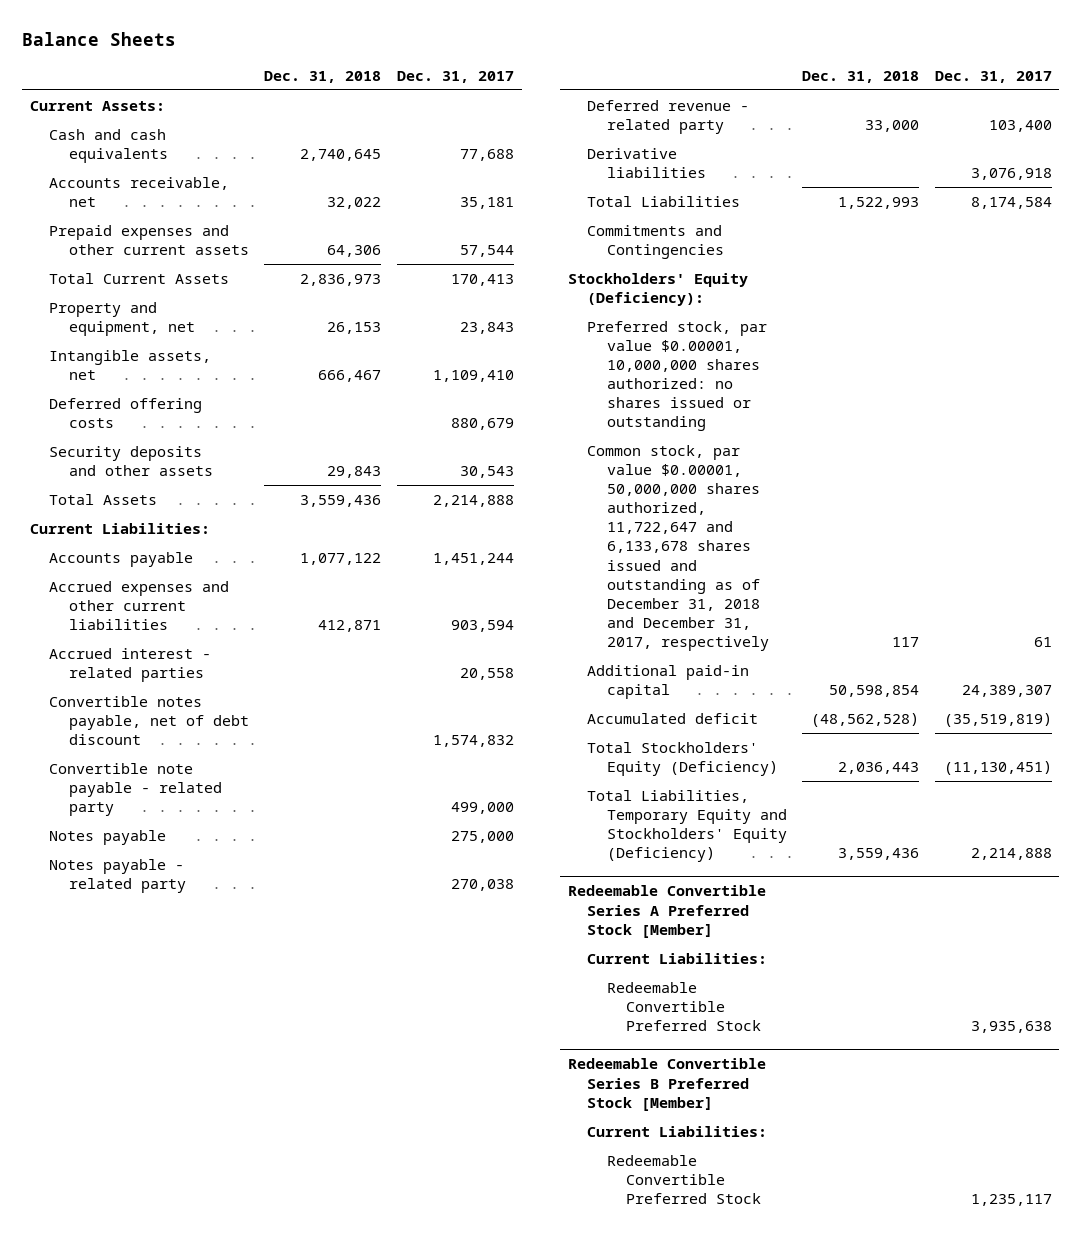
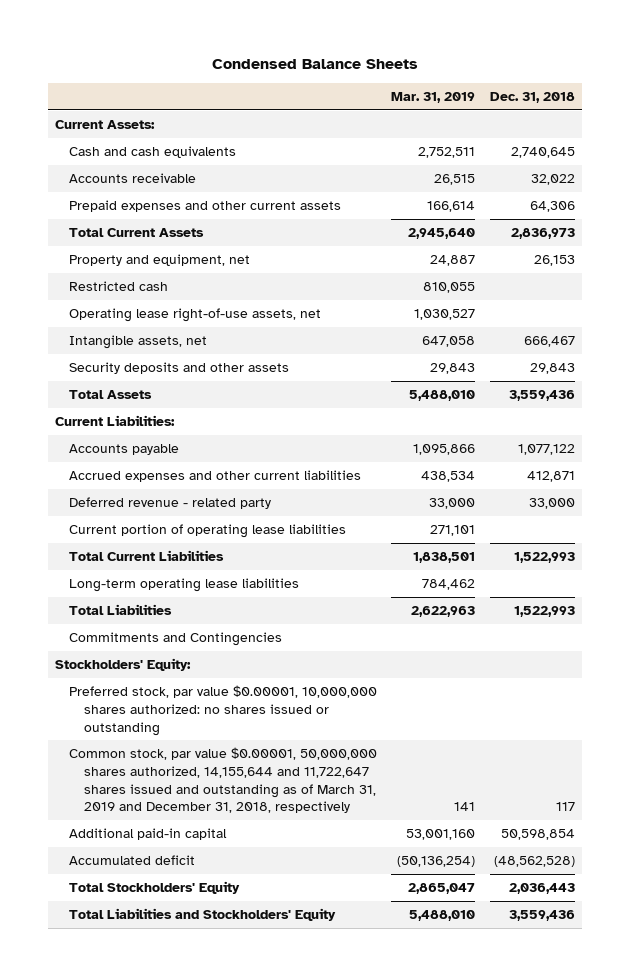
- Balance Sheets
+ Condensed Balance Sheets
- | Dec. 31, 2018 | Dec. 31, 2017
+ | Mar. 31, 2019 | Dec. 31, 2018
- Accounts receivable, net | 32,022 | 35,181
+ Accounts receivable | 26,515 | 32,022
+ Restricted cash | 810,055 |
+ Operating lease right-of-use assets, net | 1,030,527 |
- Deferred offering costs | | 880,679
- Accrued interest - related parties | | 20,558
- Convertible notes payable, net of debt discount | | 1,574,832
- Convertible note payable - related party | | 499,000
- Notes payable | | 275,000
- Notes payable - related party | | 270,038
- Derivative liabilities | | 3,076,918
+ Current portion of operating lease liabilities | 271,101 |
+ Total Current Liabilities | 1,838,501 | 1,522,993
+ Long-term operating lease liabilities | 784,462 |
- Stockholders' Equity (Deficiency):
+ Stockholders' Equity:
- Common stock, par value $0.00001, 50,000,000 shares authorized, 11,722,647 and 6,133,678 shares issued and outstanding as of December 31, 2018 and December 31, 2017, respectively | 117 | 61
+ Common stock, par value $0.00001, 50,000,000 shares authorized, 14,155,644 and 11,722,647 shares issued and outstanding as of March 31, 2019 and December 31, 2018, respectively | 141 | 117
- Total Stockholders' Equity (Deficiency) | 2,036,443 | (11,130,451)
- Total Liabilities, Temporary Equity and Stockholders' Equity (Deficiency) | 3,559,436 | 2,214,888
- Redeemable Convertible Series A Preferred Stock [Member]
- Current Liabilities:
- Redeemable Convertible Preferred Stock | | 3,935,638
- Redeemable Convertible Series B Preferred Stock [Member]
- Current Liabilities:
- Redeemable Convertible Preferred Stock | | 1,235,117
+ Total Stockholders' Equity | 2,865,047 | 2,036,443
+ Total Liabilities and Stockholders' Equity | 5,488,010 | 3,559,436

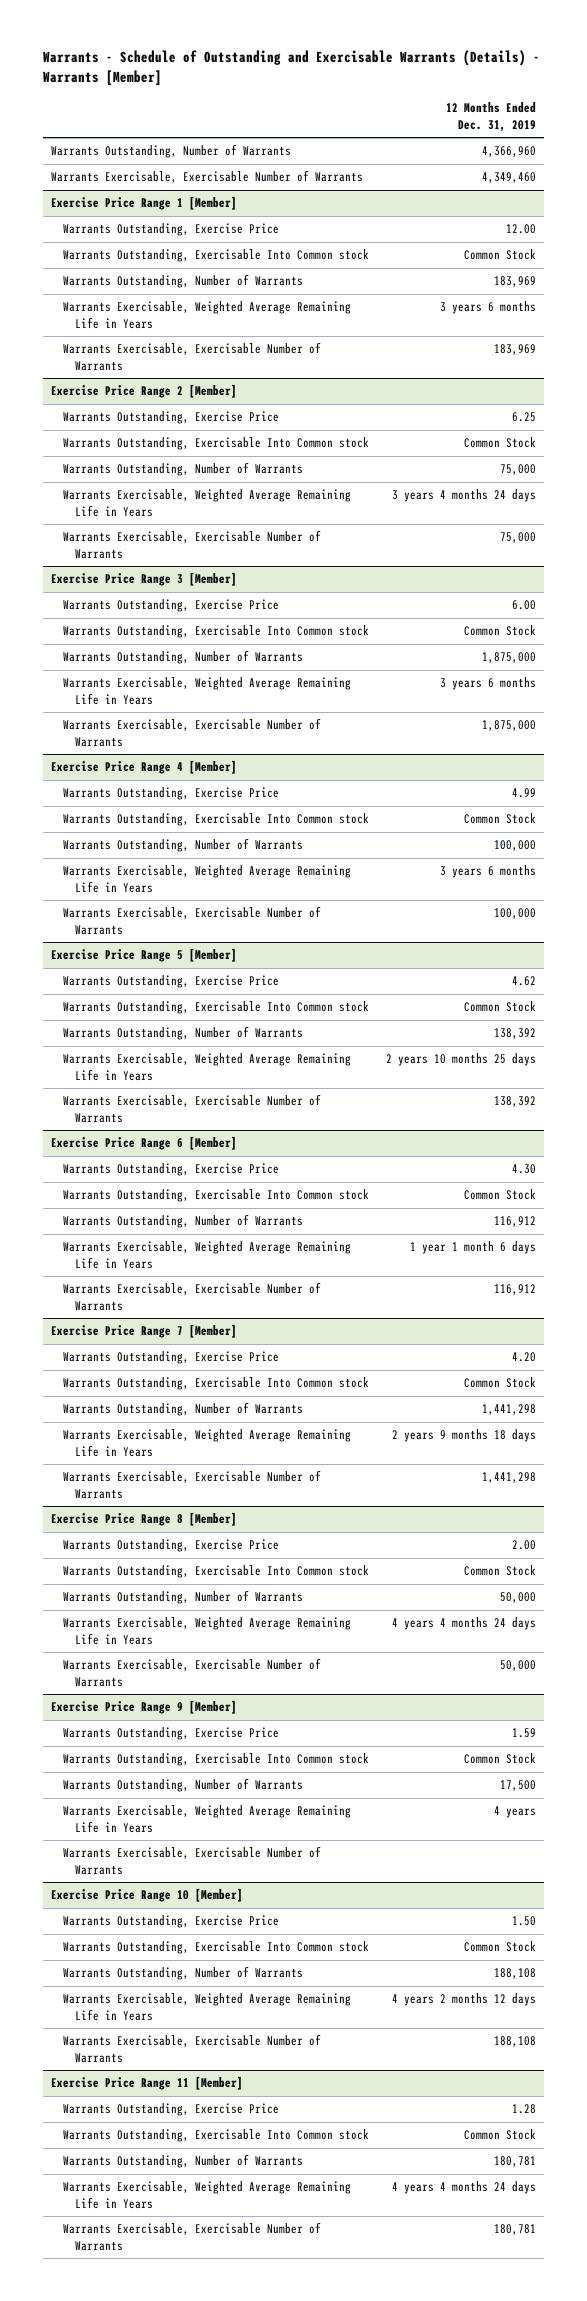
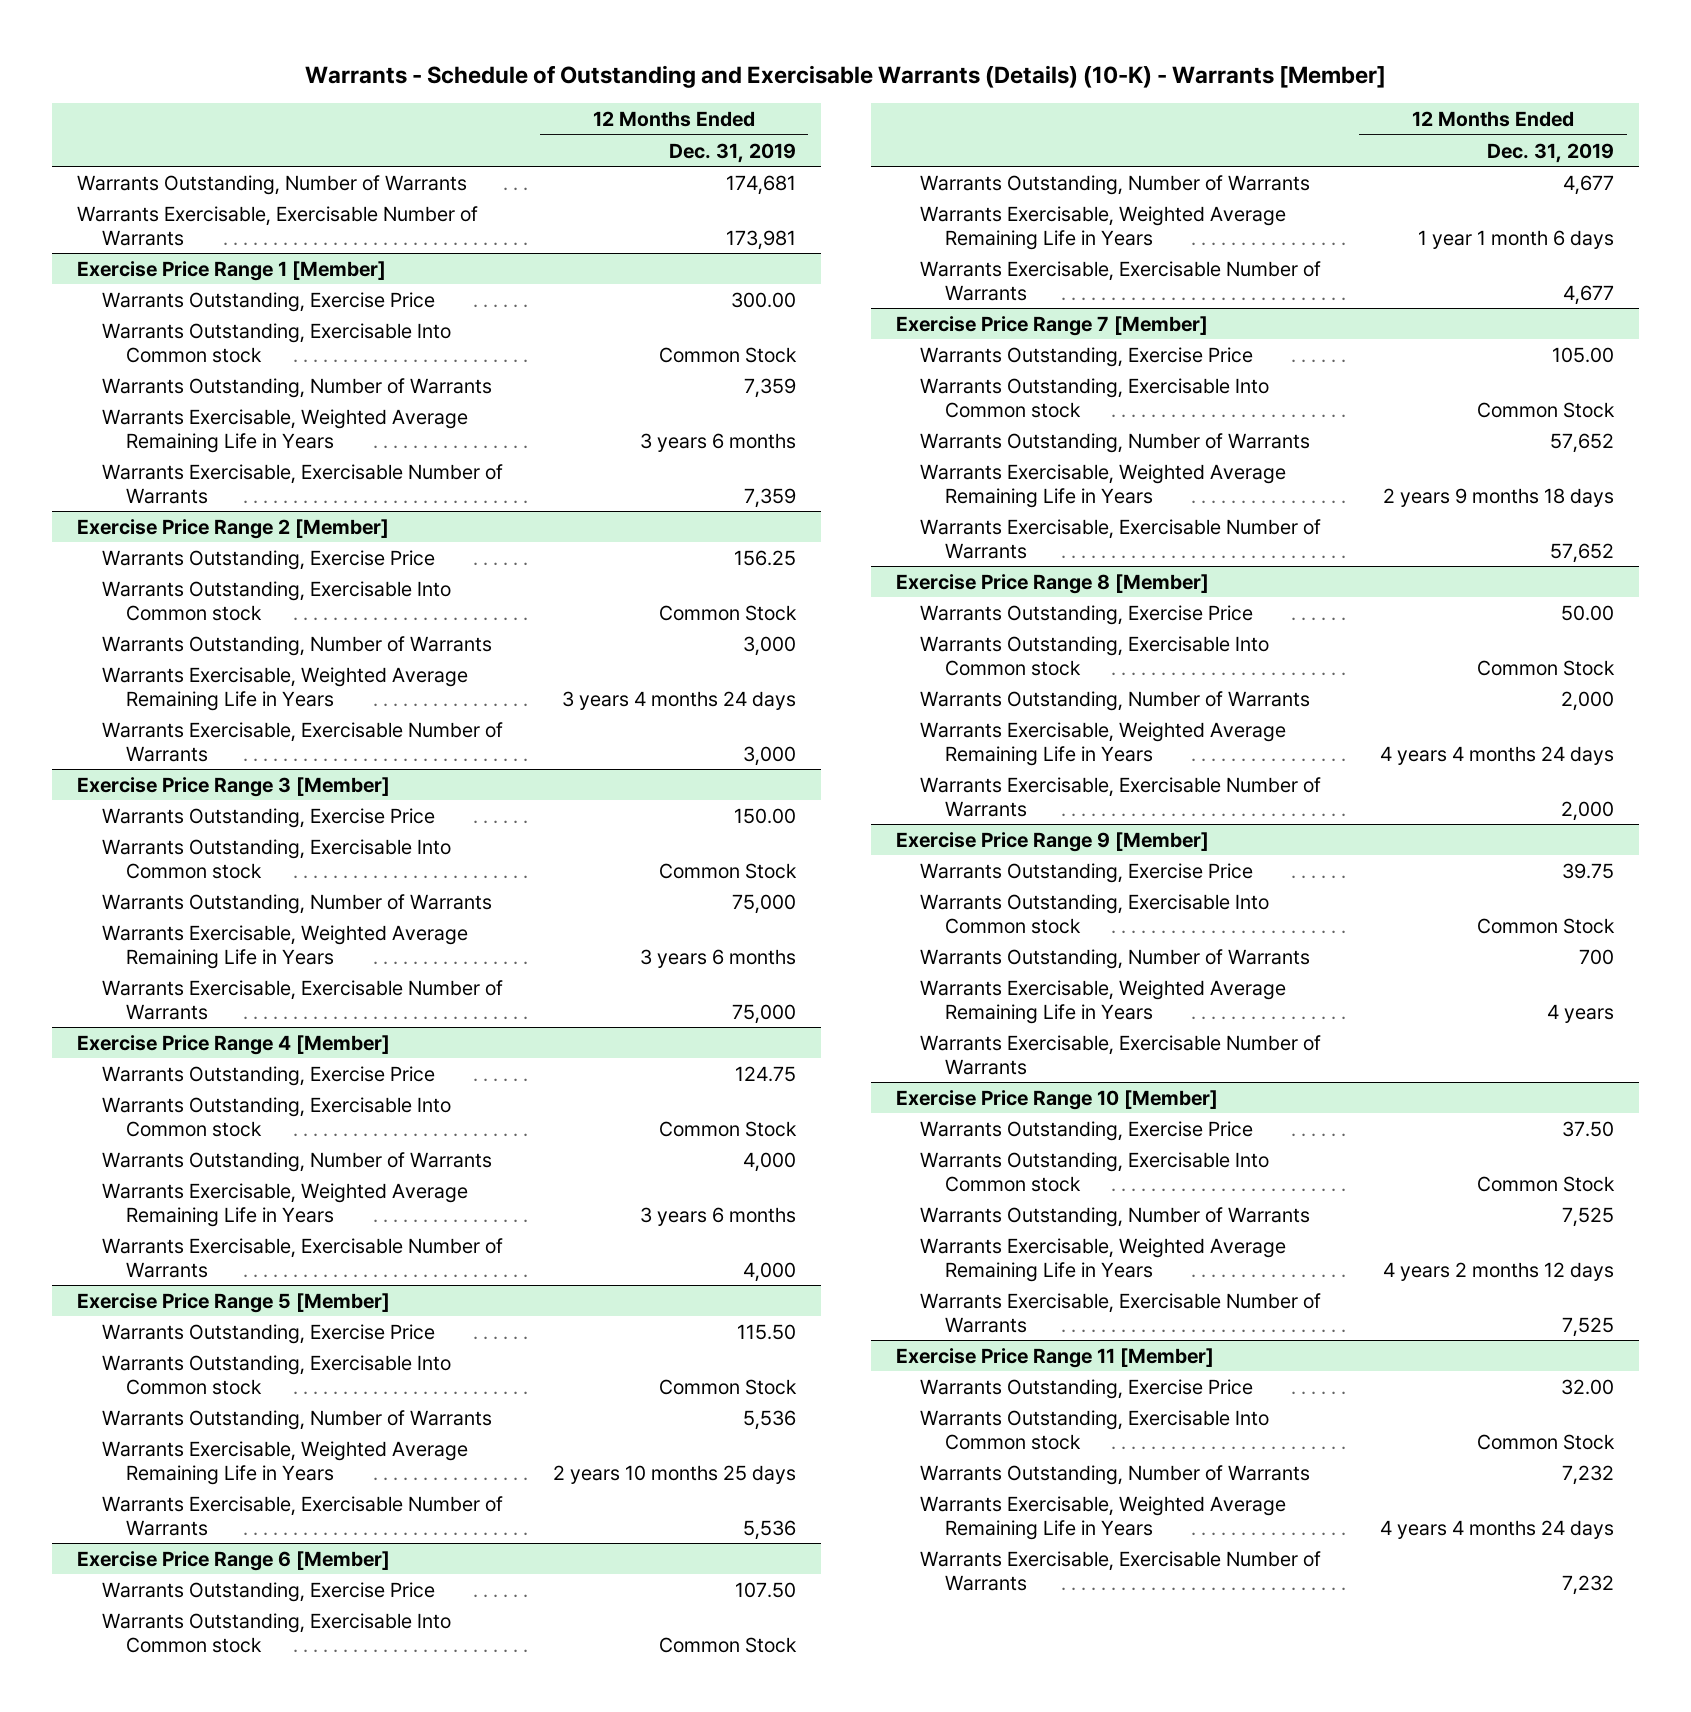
- Warrants - Schedule of Outstanding and Exercisable Warrants (Details) - Warrants [Member]
+ Warrants - Schedule of Outstanding and Exercisable Warrants (Details) (10-K) - Warrants [Member]
- Warrants Outstanding, Number of Warrants | 4,366,960
- Warrants Exercisable, Exercisable Number of Warrants | 4,349,460
+ Warrants Outstanding, Number of Warrants | 174,681
+ Warrants Exercisable, Exercisable Number of Warrants | 173,981
@ Exercise Price Range 1 [Member]
- Warrants Outstanding, Exercise Price | 12.00
+ Warrants Outstanding, Exercise Price | 300.00
- Warrants Outstanding, Number of Warrants | 183,969
+ Warrants Outstanding, Number of Warrants | 7,359
- Warrants Exercisable, Exercisable Number of Warrants | 183,969
+ Warrants Exercisable, Exercisable Number of Warrants | 7,359
@ Exercise Price Range 2 [Member]
- Warrants Outstanding, Exercise Price | 6.25
+ Warrants Outstanding, Exercise Price | 156.25
- Warrants Outstanding, Number of Warrants | 75,000
+ Warrants Outstanding, Number of Warrants | 3,000
- Warrants Exercisable, Exercisable Number of Warrants | 75,000
+ Warrants Exercisable, Exercisable Number of Warrants | 3,000
@ Exercise Price Range 3 [Member]
- Warrants Outstanding, Exercise Price | 6.00
+ Warrants Outstanding, Exercise Price | 150.00
- Warrants Outstanding, Number of Warrants | 1,875,000
+ Warrants Outstanding, Number of Warrants | 75,000
- Warrants Exercisable, Exercisable Number of Warrants | 1,875,000
+ Warrants Exercisable, Exercisable Number of Warrants | 75,000
@ Exercise Price Range 4 [Member]
- Warrants Outstanding, Exercise Price | 4.99
+ Warrants Outstanding, Exercise Price | 124.75
- Warrants Outstanding, Number of Warrants | 100,000
+ Warrants Outstanding, Number of Warrants | 4,000
- Warrants Exercisable, Exercisable Number of Warrants | 100,000
+ Warrants Exercisable, Exercisable Number of Warrants | 4,000
@ Exercise Price Range 5 [Member]
- Warrants Outstanding, Exercise Price | 4.62
+ Warrants Outstanding, Exercise Price | 115.50
- Warrants Outstanding, Number of Warrants | 138,392
+ Warrants Outstanding, Number of Warrants | 5,536
- Warrants Exercisable, Exercisable Number of Warrants | 138,392
+ Warrants Exercisable, Exercisable Number of Warrants | 5,536
@ Exercise Price Range 6 [Member]
- Warrants Outstanding, Exercise Price | 4.30
+ Warrants Outstanding, Exercise Price | 107.50
- Warrants Outstanding, Number of Warrants | 116,912
+ Warrants Outstanding, Number of Warrants | 4,677
- Warrants Exercisable, Exercisable Number of Warrants | 116,912
+ Warrants Exercisable, Exercisable Number of Warrants | 4,677
@ Exercise Price Range 7 [Member]
- Warrants Outstanding, Exercise Price | 4.20
+ Warrants Outstanding, Exercise Price | 105.00
- Warrants Outstanding, Number of Warrants | 1,441,298
+ Warrants Outstanding, Number of Warrants | 57,652
- Warrants Exercisable, Exercisable Number of Warrants | 1,441,298
+ Warrants Exercisable, Exercisable Number of Warrants | 57,652
@ Exercise Price Range 8 [Member]
- Warrants Outstanding, Exercise Price | 2.00
+ Warrants Outstanding, Exercise Price | 50.00
- Warrants Outstanding, Number of Warrants | 50,000
+ Warrants Outstanding, Number of Warrants | 2,000
- Warrants Exercisable, Exercisable Number of Warrants | 50,000
+ Warrants Exercisable, Exercisable Number of Warrants | 2,000
@ Exercise Price Range 9 [Member]
- Warrants Outstanding, Exercise Price | 1.59
+ Warrants Outstanding, Exercise Price | 39.75
- Warrants Outstanding, Number of Warrants | 17,500
+ Warrants Outstanding, Number of Warrants | 700
@ Exercise Price Range 10 [Member]
- Warrants Outstanding, Exercise Price | 1.50
+ Warrants Outstanding, Exercise Price | 37.50
- Warrants Outstanding, Number of Warrants | 188,108
+ Warrants Outstanding, Number of Warrants | 7,525
- Warrants Exercisable, Exercisable Number of Warrants | 188,108
+ Warrants Exercisable, Exercisable Number of Warrants | 7,525
@ Exercise Price Range 11 [Member]
- Warrants Outstanding, Exercise Price | 1.28
+ Warrants Outstanding, Exercise Price | 32.00
- Warrants Outstanding, Number of Warrants | 180,781
+ Warrants Outstanding, Number of Warrants | 7,232
- Warrants Exercisable, Exercisable Number of Warrants | 180,781
+ Warrants Exercisable, Exercisable Number of Warrants | 7,232

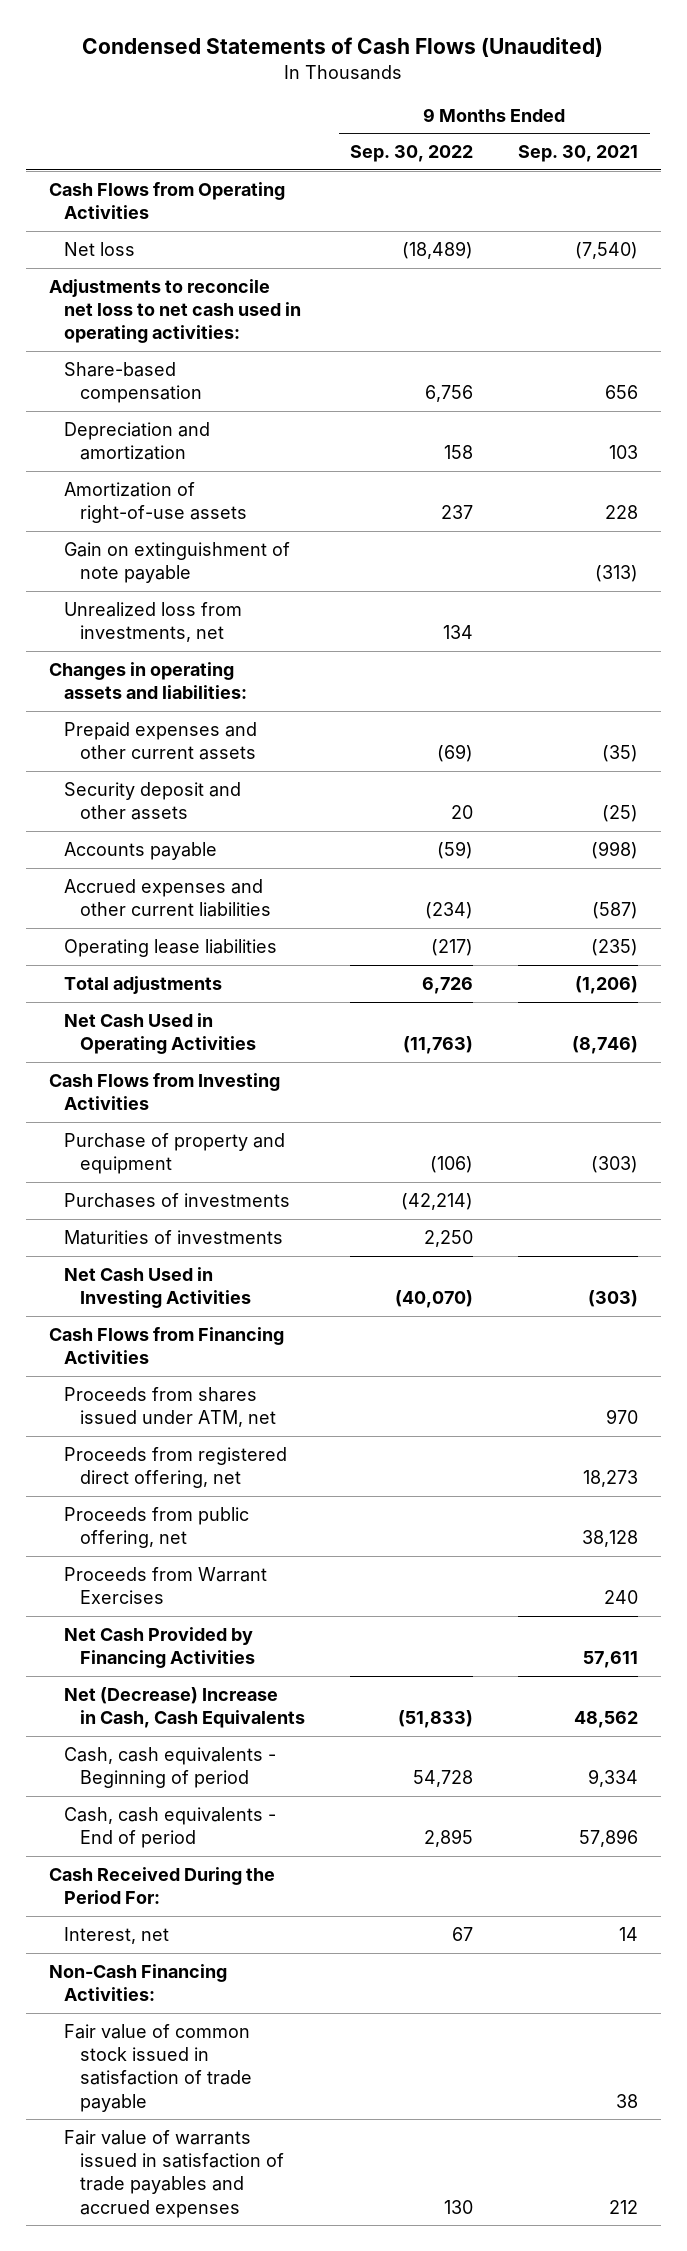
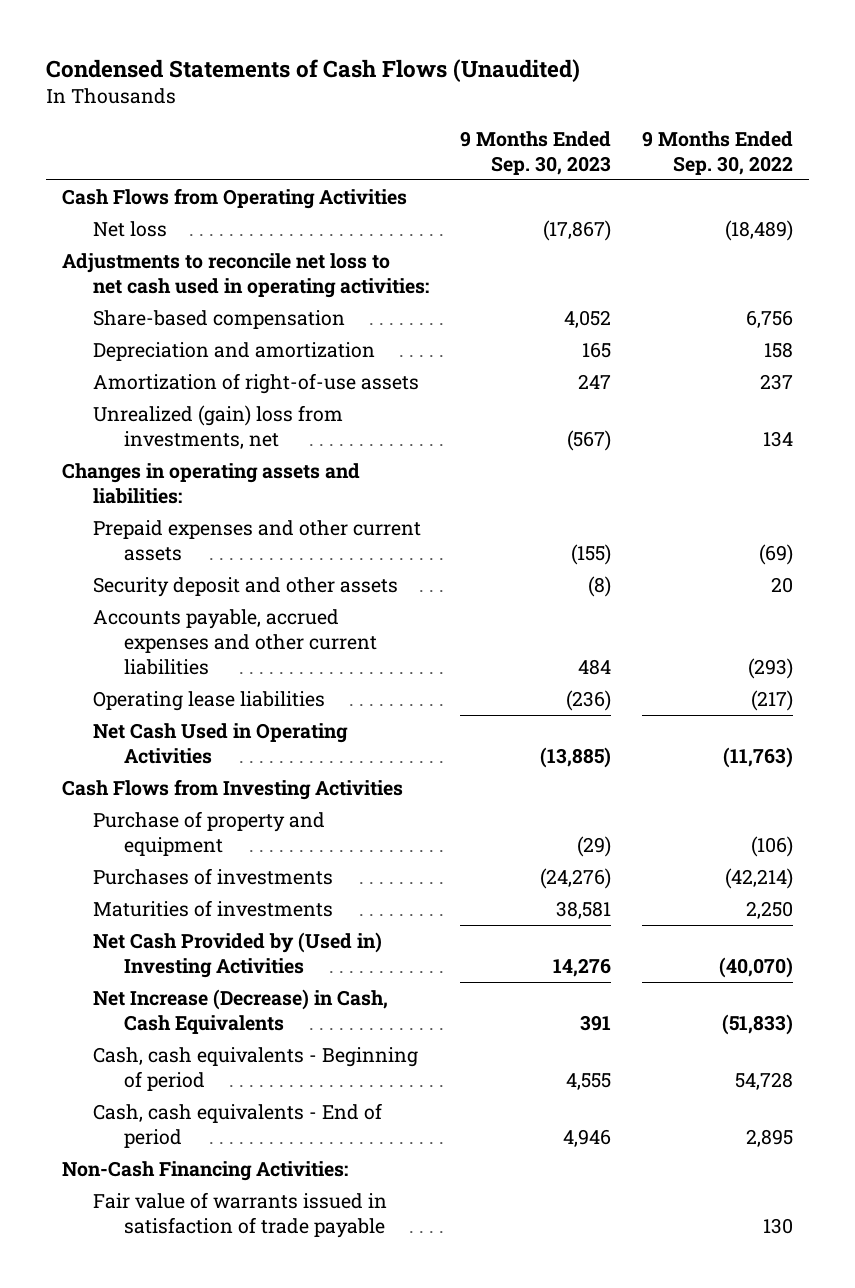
- | 9 Months Ended Sep. 30, 2022 | 9 Months Ended Sep. 30, 2021
+ | 9 Months Ended Sep. 30, 2023 | 9 Months Ended Sep. 30, 2022
- Gain on extinguishment of note payable | | (313)
- Unrealized loss from investments, net | 134 |
+ Unrealized (gain) loss from investments, net | (567) | 134
- Accounts payable | (59) | (998)
- Accrued expenses and other current liabilities | (234) | (587)
+ Accounts payable, accrued expenses and other current liabilities | 484 | (293)
- Total adjustments | 6,726 | (1,206)
- Net Cash Used in Investing Activities | (40,070) | (303)
- Cash Flows from Financing Activities
- Proceeds from shares issued under ATM, net | | 970
- Proceeds from registered direct offering, net | | 18,273
- Proceeds from public offering, net | | 38,128
- Proceeds from Warrant Exercises | | 240
- Net Cash Provided by Financing Activities | | 57,611
- Net (Decrease) Increase in Cash, Cash Equivalents | (51,833) | 48,562
+ Net Cash Provided by (Used in) Investing Activities | 14,276 | (40,070)
+ Net Increase (Decrease) in Cash, Cash Equivalents | 391 | (51,833)
- Cash Received During the Period For:
- Interest, net | 67 | 14
- Fair value of common stock issued in satisfaction of trade payable | | 38
- Fair value of warrants issued in satisfaction of trade payables and accrued expenses | 130 | 212
+ Fair value of warrants issued in satisfaction of trade payable | | 130

